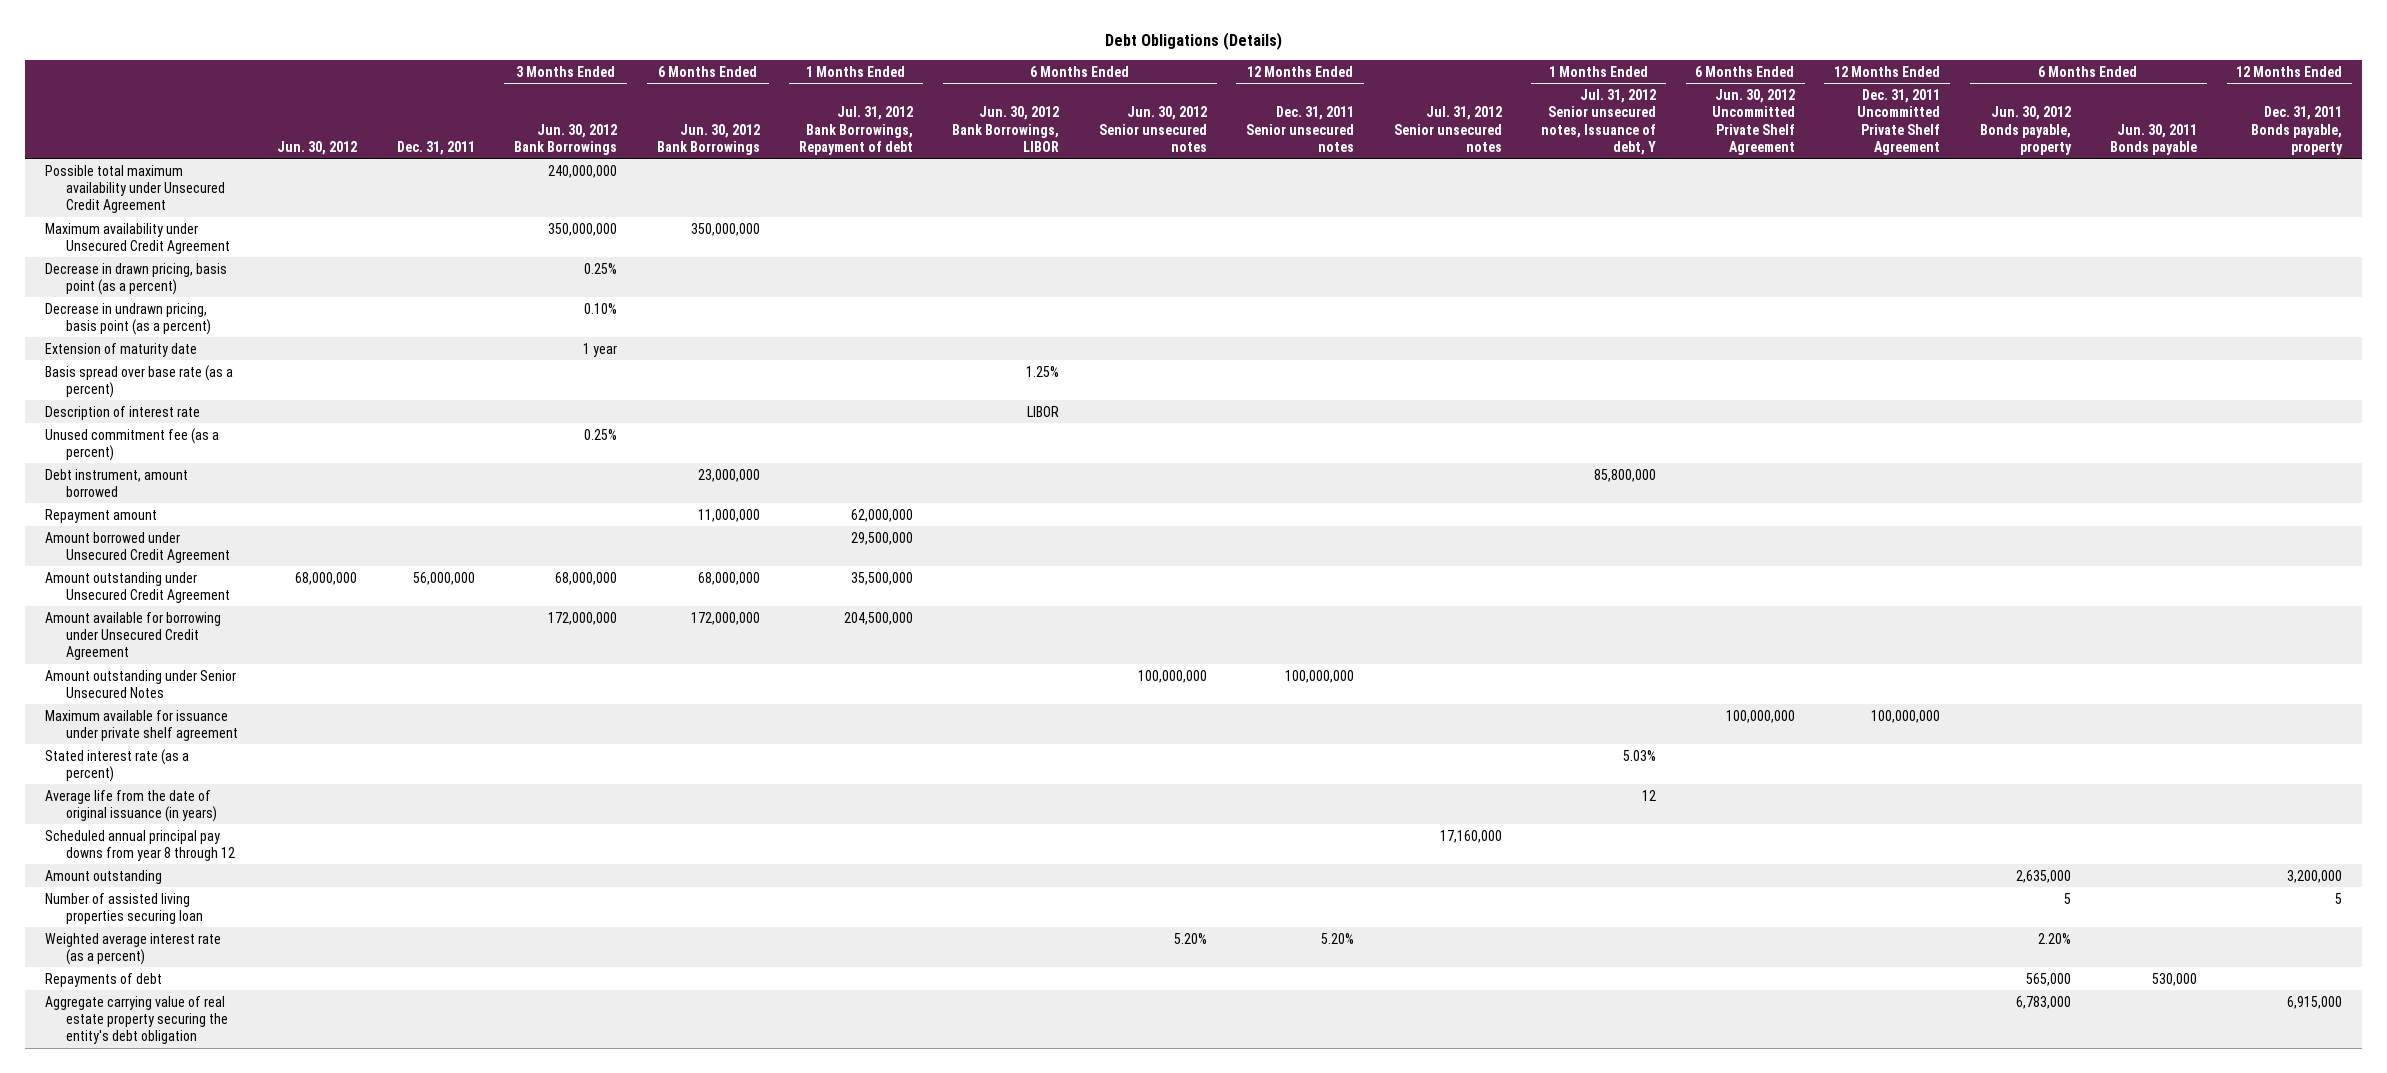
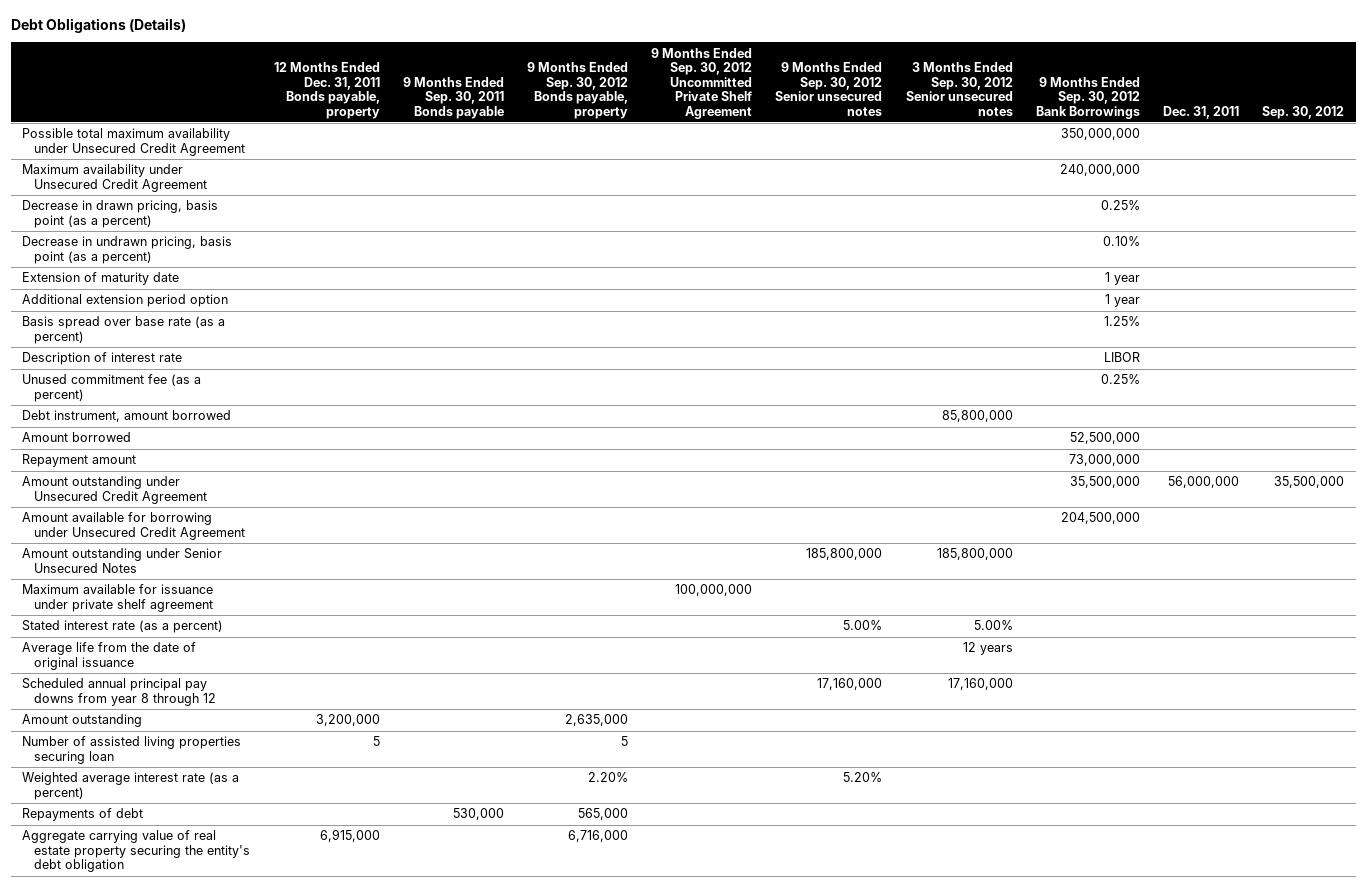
- | Jun. 30, 2012 | Dec. 31, 2011 | 3 Months Ended Jun. 30, 2012 Bank Borrowings | 6 Months Ended Jun. 30, 2012 Bank Borrowings | 1 Months Ended Jul. 31, 2012 Bank Borrowings, Repayment of debt | 6 Months Ended Jun. 30, 2012 Bank Borrowings, LIBOR | 6 Months Ended Jun. 30, 2012 Senior unsecured notes | 12 Months Ended Dec. 31, 2011 Senior unsecured notes | Jul. 31, 2012 Senior unsecured notes | 1 Months Ended Jul. 31, 2012 Senior unsecured notes, Issuance of debt, Y | 6 Months Ended Jun. 30, 2012 Uncommitted Private Shelf Agreement | 12 Months Ended Dec. 31, 2011 Uncommitted Private Shelf Agreement | 6 Months Ended Jun. 30, 2012 Bonds payable, property | 6 Months Ended Jun. 30, 2011 Bonds payable | 12 Months Ended Dec. 31, 2011 Bonds payable, property
+ | 12 Months Ended Dec. 31, 2011 Bonds payable, property | 9 Months Ended Sep. 30, 2011 Bonds payable | 9 Months Ended Sep. 30, 2012 Bonds payable, property | 9 Months Ended Sep. 30, 2012 Uncommitted Private Shelf Agreement | 9 Months Ended Sep. 30, 2012 Senior unsecured notes | 3 Months Ended Sep. 30, 2012 Senior unsecured notes | 9 Months Ended Sep. 30, 2012 Bank Borrowings | Dec. 31, 2011 | Sep. 30, 2012
+ Additional extension period option | | | | | | | 1 year | |
+ Amount borrowed | | | | | | | 52,500,000 | |
- Amount borrowed under Unsecured Credit Agreement | | | | | 29,500,000 | | | | | | | | | |
- Average life from the date of original issuance (in years) | | | | | | | | | | 12 | | | | |
+ Average life from the date of original issuance | | | | | | 12 years | | |

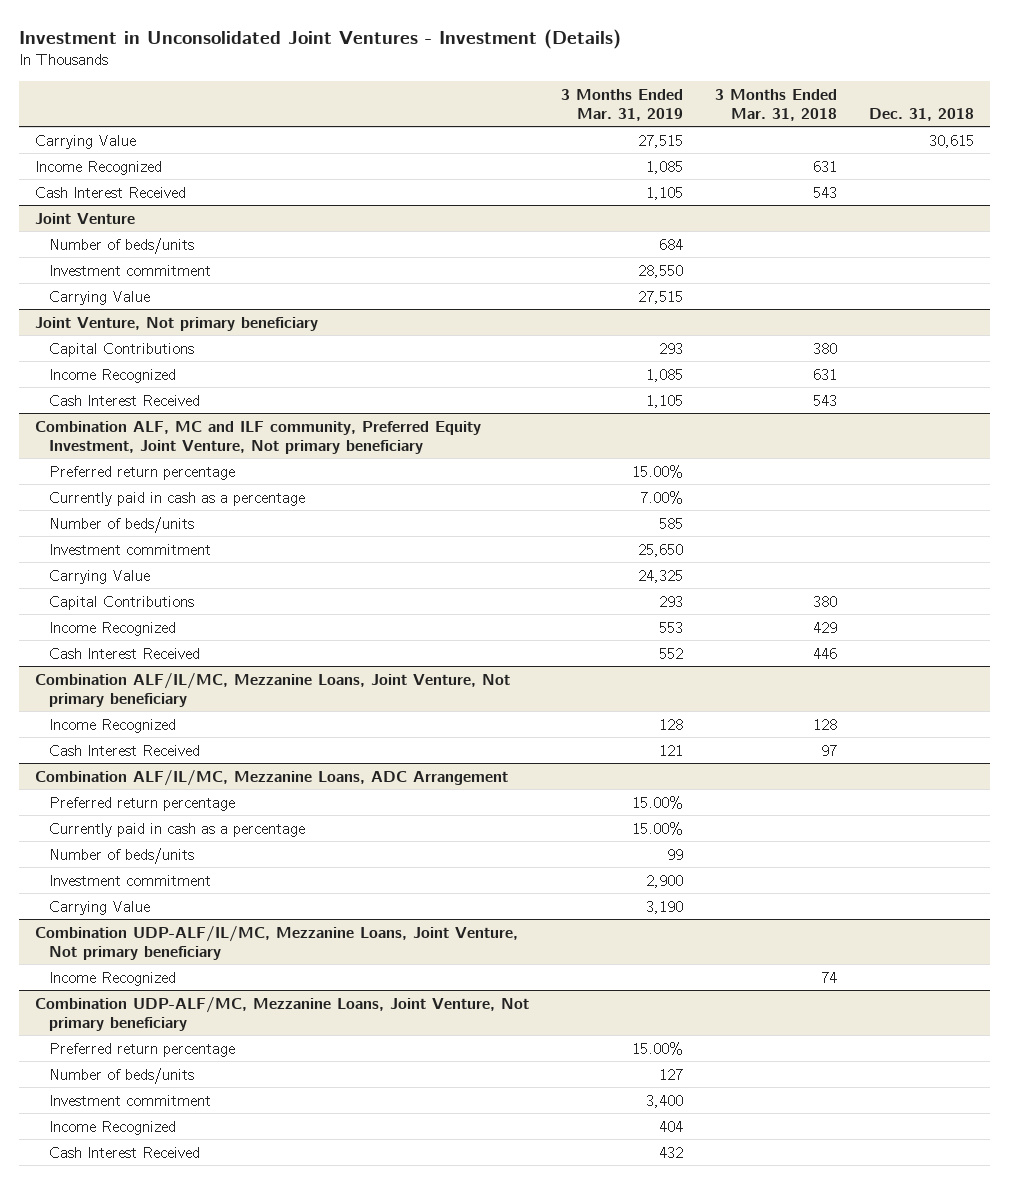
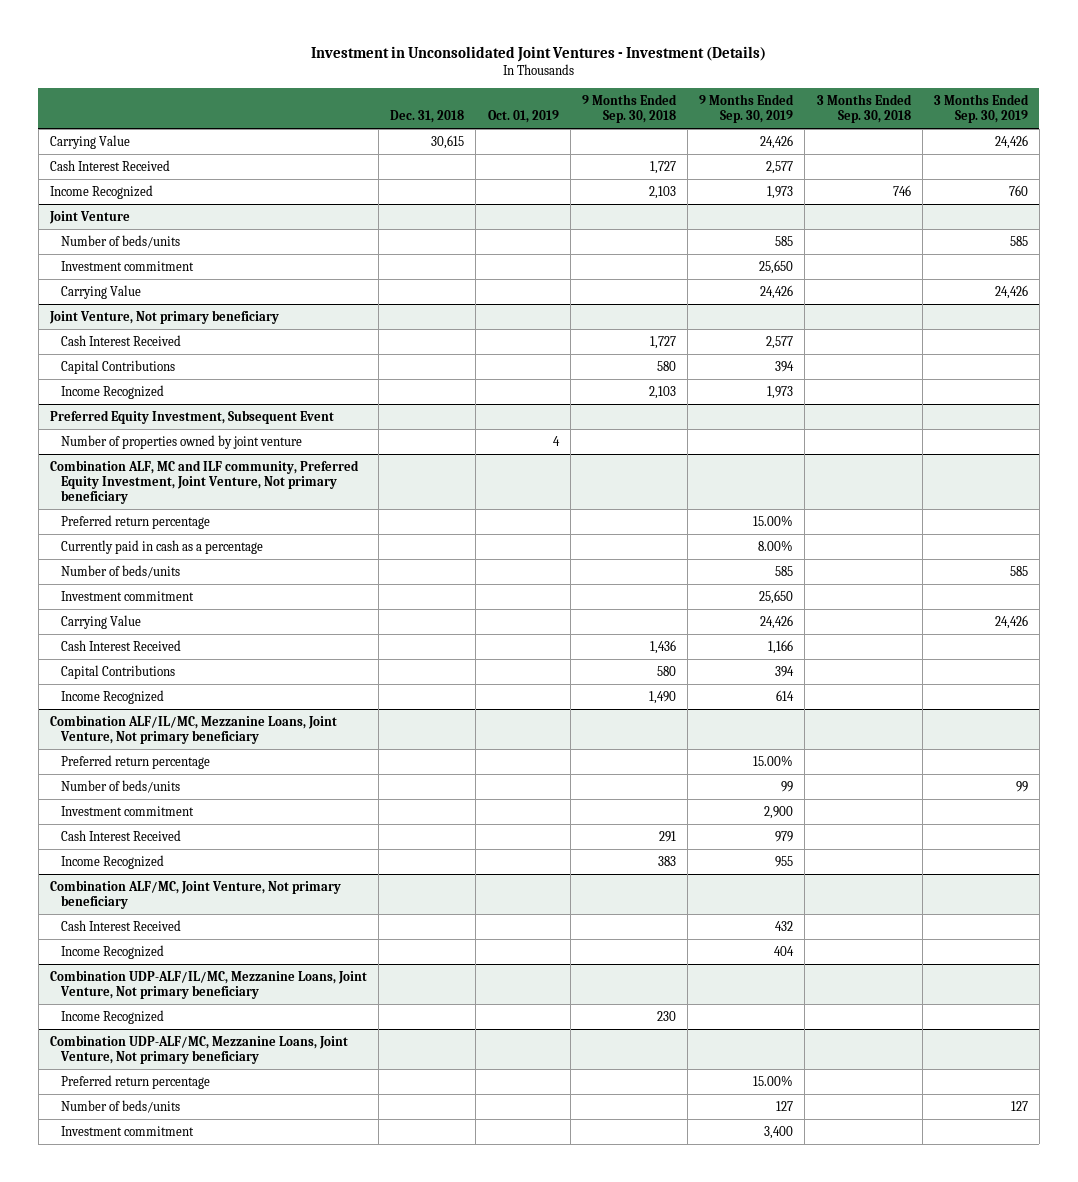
- | 3 Months Ended Mar. 31, 2019 | 3 Months Ended Mar. 31, 2018 | Dec. 31, 2018
+ | Dec. 31, 2018 | Oct. 01, 2019 | 9 Months Ended Sep. 30, 2018 | 9 Months Ended Sep. 30, 2019 | 3 Months Ended Sep. 30, 2018 | 3 Months Ended Sep. 30, 2019
moved down: Income Recognized | | | 2,103 | 1,973 | 746 | 760
@ Joint Venture, Not primary beneficiary
moved up: Cash Interest Received | | | 1,727 | 2,577 | |
+ Preferred Equity Investment, Subsequent Event
+ Number of properties owned by joint venture | | 4 | | | |
@ Combination ALF, MC and ILF community, Preferred Equity Investment, Joint Venture, Not primary beneficiary
moved up: Cash Interest Received | | | 1,436 | 1,166 | |
@ Combination ALF/IL/MC, Mezzanine Loans, Joint Venture, Not primary beneficiary
+ Preferred return percentage | | | | 15.00% | |
+ Number of beds/units | | | | 99 | | 99
+ Investment commitment | | | | 2,900 | |
- Combination ALF/IL/MC, Mezzanine Loans, ADC Arrangement
- Preferred return percentage | 15.00% | |
- Currently paid in cash as a percentage | 15.00% | |
- Number of beds/units | 99 | |
- Investment commitment | 2,900 | |
- Carrying Value | 3,190 | |
@ Combination ALF/IL/MC, Mezzanine Loans, Joint Venture, Not primary beneficiary
moved down: Income Recognized | | | 383 | 955 | |
+ Combination ALF/MC, Joint Venture, Not primary beneficiary
+ Cash Interest Received | | | | 432 | |
+ Income Recognized | | | | 404 | |
@ Combination UDP-ALF/MC, Mezzanine Loans, Joint Venture, Not primary beneficiary
- Income Recognized | 404 | |
- Cash Interest Received | 432 | |

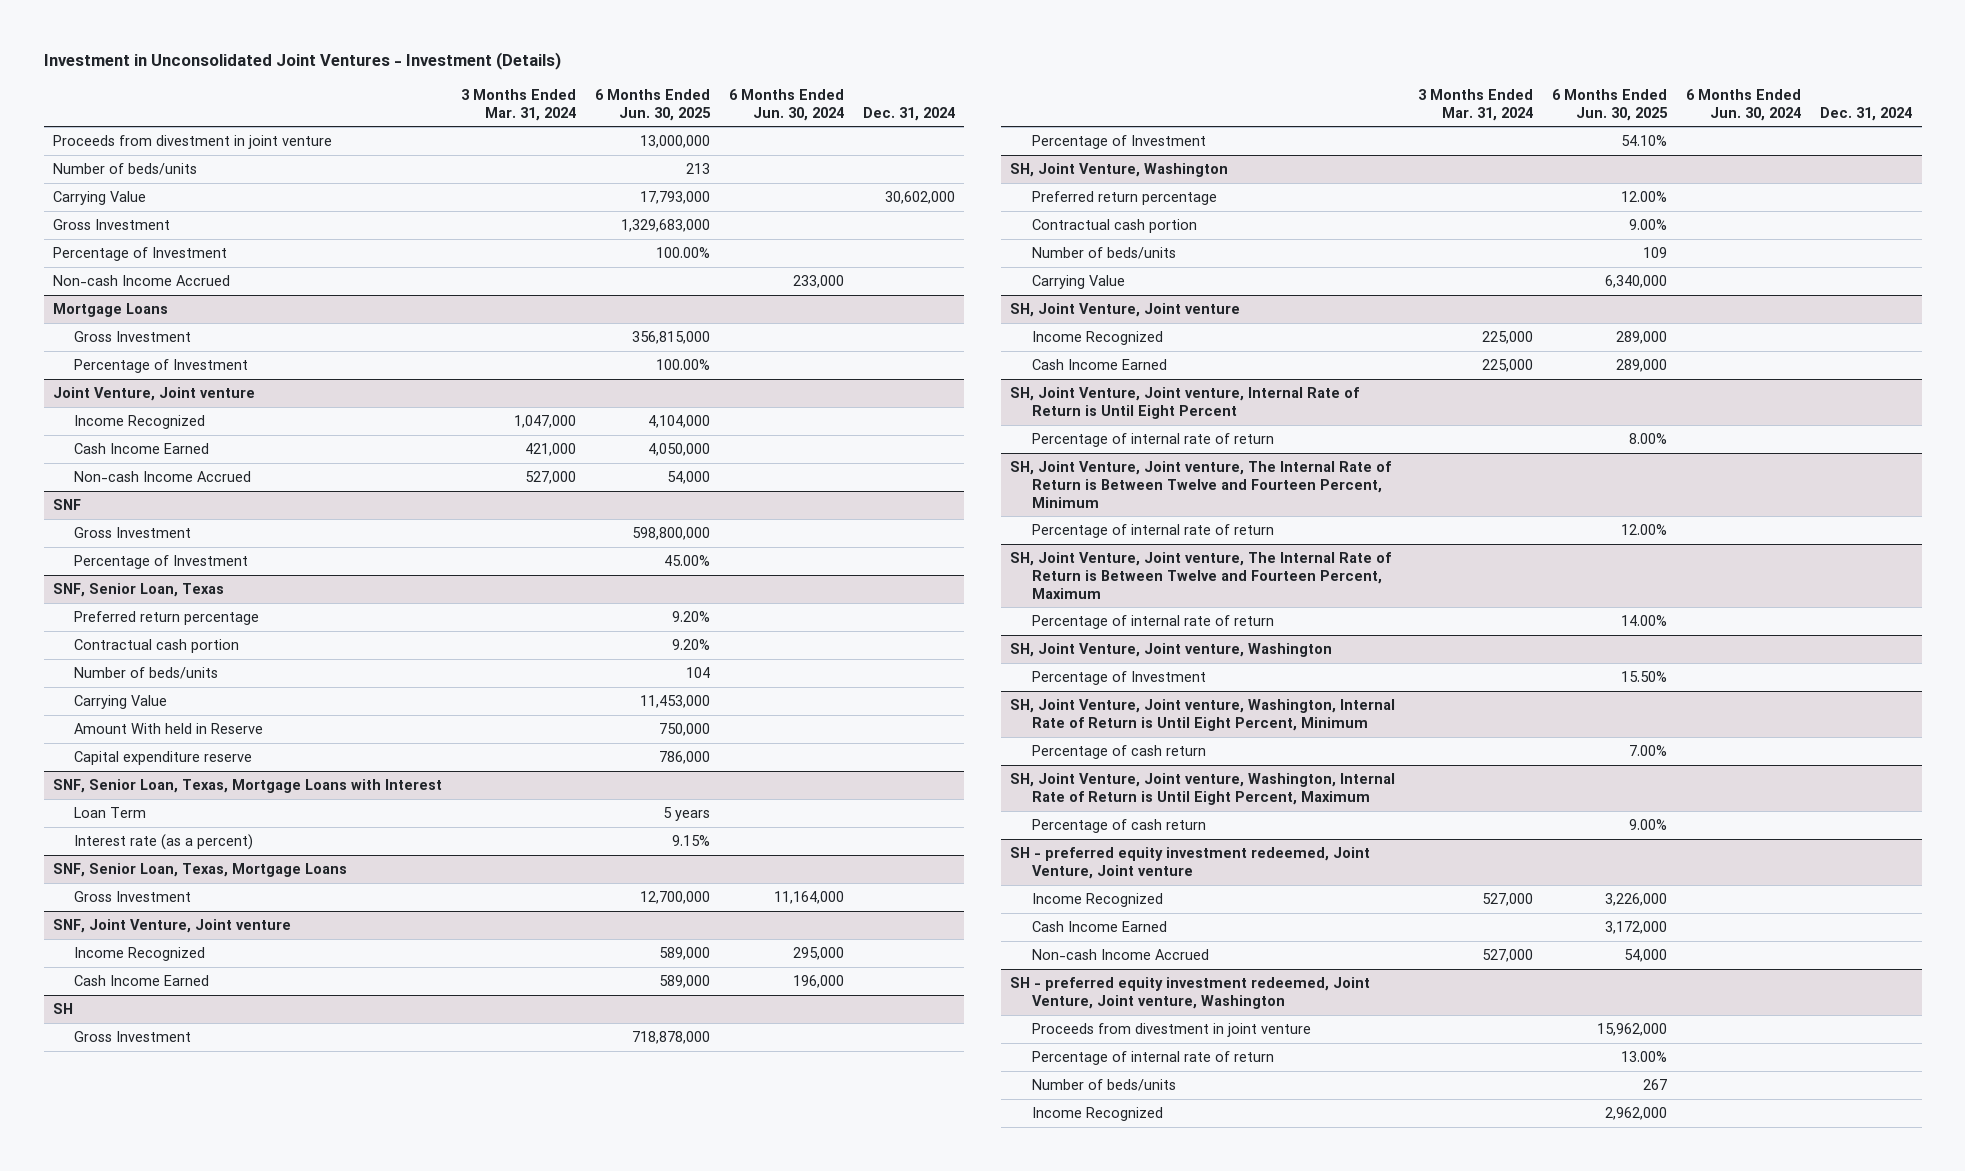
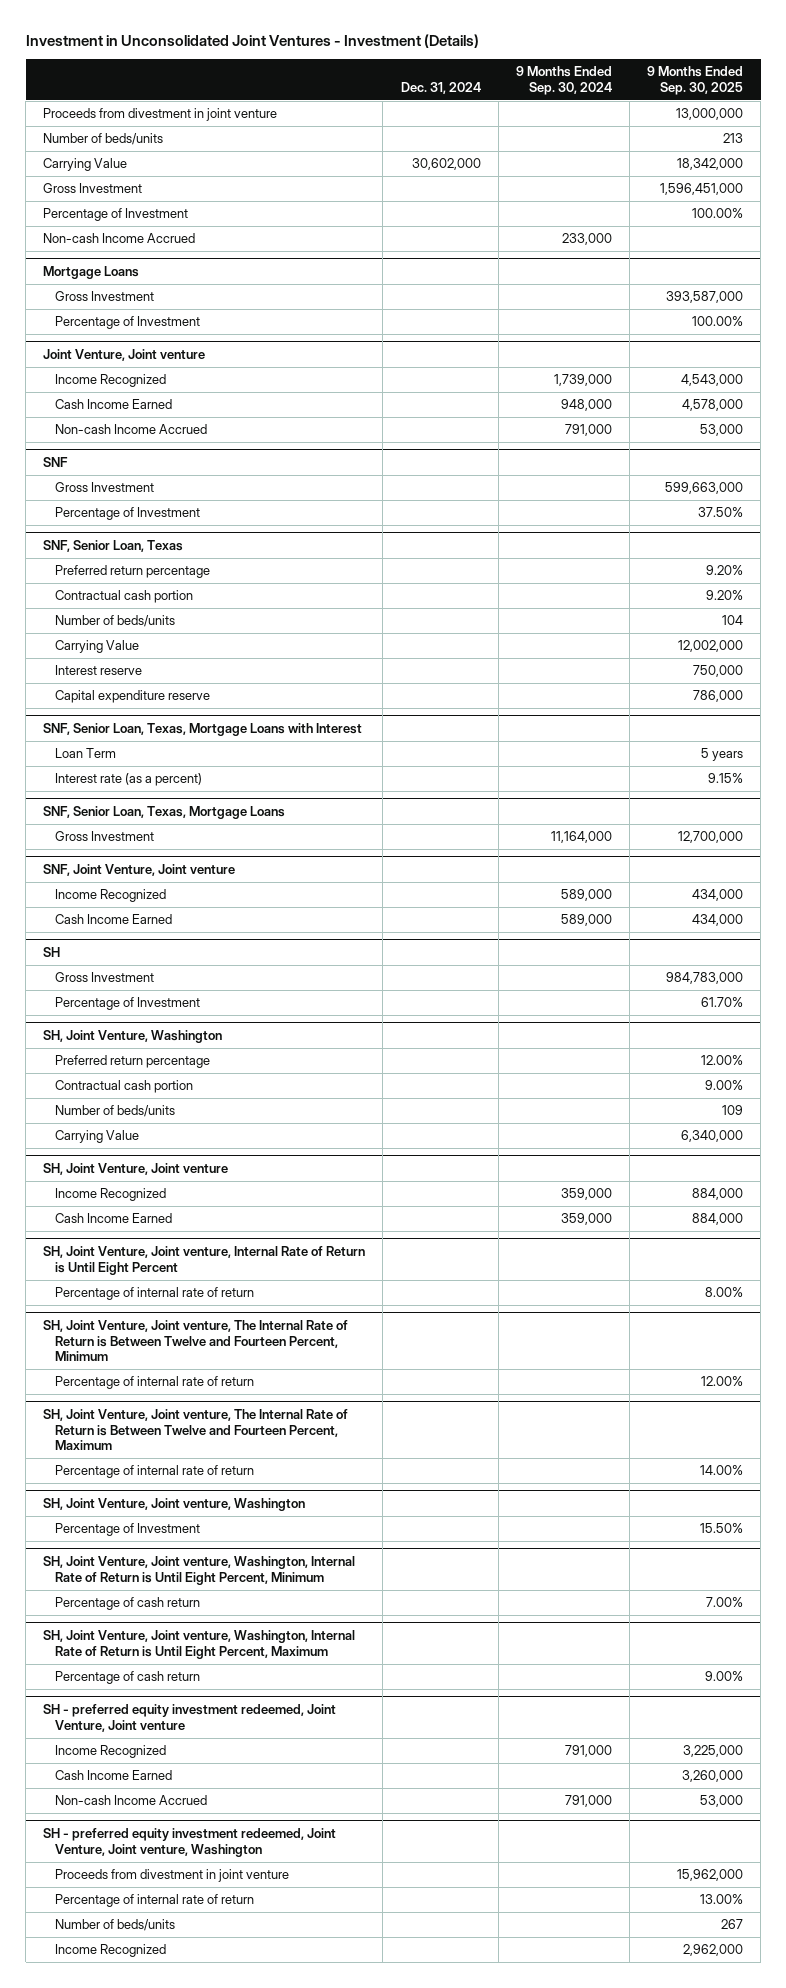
- | 3 Months Ended Mar. 31, 2024 | 6 Months Ended Jun. 30, 2025 | 6 Months Ended Jun. 30, 2024 | Dec. 31, 2024
+ | Dec. 31, 2024 | 9 Months Ended Sep. 30, 2024 | 9 Months Ended Sep. 30, 2025
@ SNF, Senior Loan, Texas
- Amount With held in Reserve | | 750,000 | |
+ Interest reserve | | | 750,000

